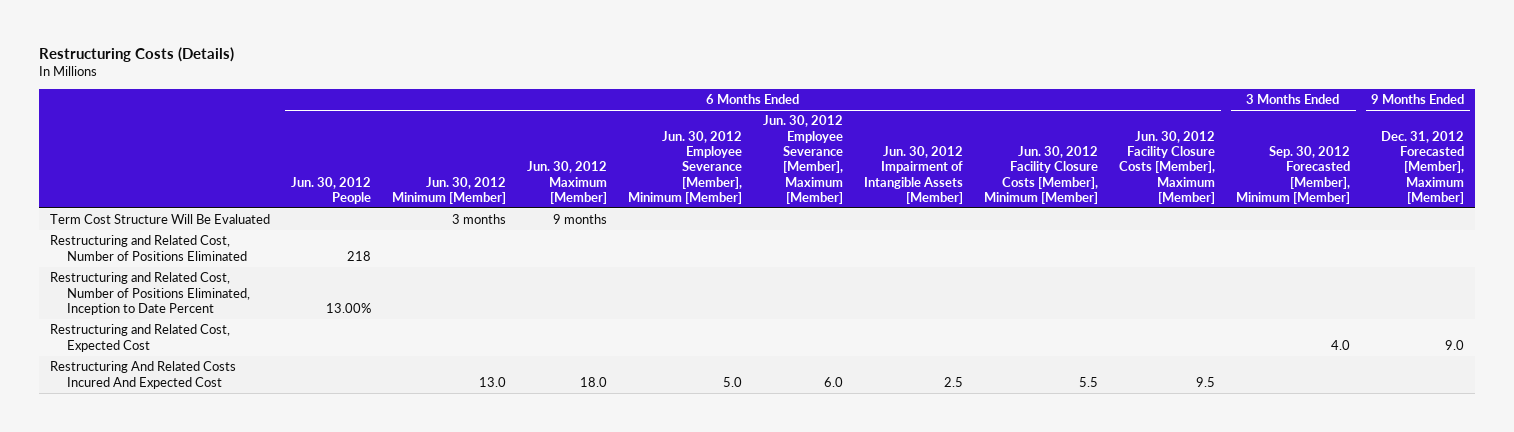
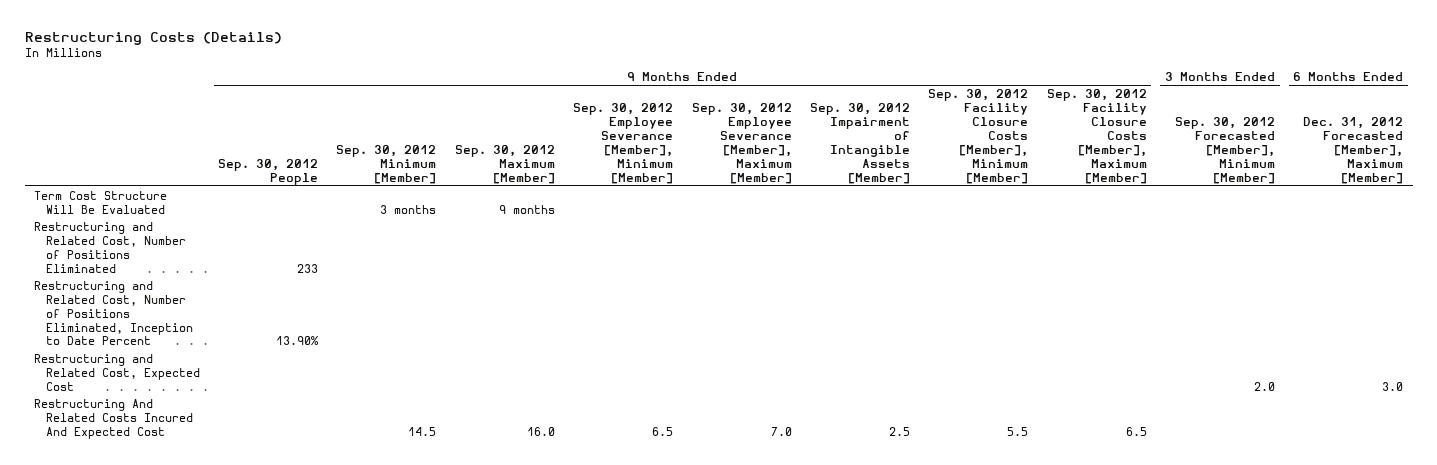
- | 6 Months Ended Jun. 30, 2012 People | 6 Months Ended Jun. 30, 2012 Minimum [Member] | 6 Months Ended Jun. 30, 2012 Maximum [Member] | 6 Months Ended Jun. 30, 2012 Employee Severance [Member], Minimum [Member] | 6 Months Ended Jun. 30, 2012 Employee Severance [Member], Maximum [Member] | 6 Months Ended Jun. 30, 2012 Impairment of Intangible Assets [Member] | 6 Months Ended Jun. 30, 2012 Facility Closure Costs [Member], Minimum [Member] | 6 Months Ended Jun. 30, 2012 Facility Closure Costs [Member], Maximum [Member] | 3 Months Ended Sep. 30, 2012 Forecasted [Member], Minimum [Member] | 9 Months Ended Dec. 31, 2012 Forecasted [Member], Maximum [Member]
+ | 9 Months Ended Sep. 30, 2012 People | 9 Months Ended Sep. 30, 2012 Minimum [Member] | 9 Months Ended Sep. 30, 2012 Maximum [Member] | 9 Months Ended Sep. 30, 2012 Employee Severance [Member], Minimum [Member] | 9 Months Ended Sep. 30, 2012 Employee Severance [Member], Maximum [Member] | 9 Months Ended Sep. 30, 2012 Impairment of Intangible Assets [Member] | 9 Months Ended Sep. 30, 2012 Facility Closure Costs [Member], Minimum [Member] | 9 Months Ended Sep. 30, 2012 Facility Closure Costs [Member], Maximum [Member] | 3 Months Ended Sep. 30, 2012 Forecasted [Member], Minimum [Member] | 6 Months Ended Dec. 31, 2012 Forecasted [Member], Maximum [Member]
- Restructuring and Related Cost, Expected Cost | | | | | | | | | 4.0 | 9.0
+ Restructuring and Related Cost, Expected Cost | | | | | | | | | 2.0 | 3.0

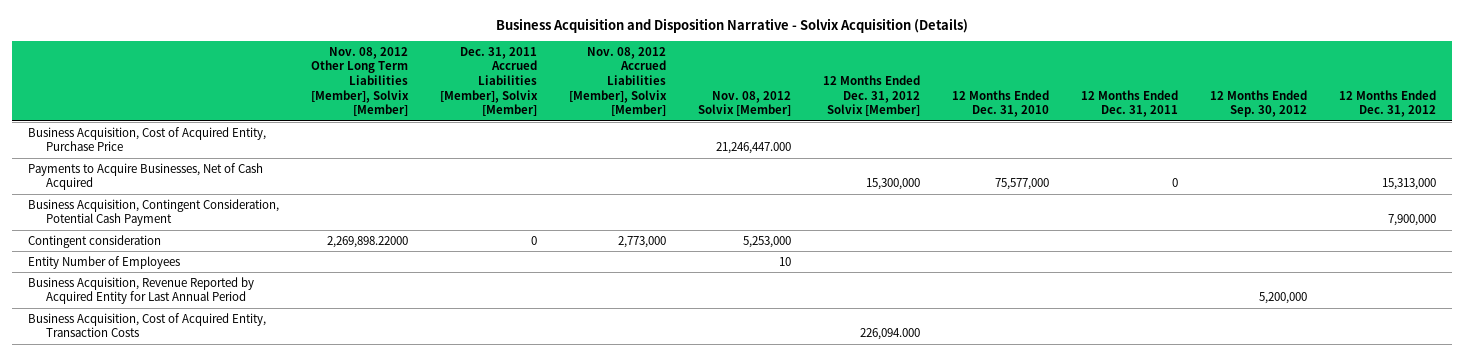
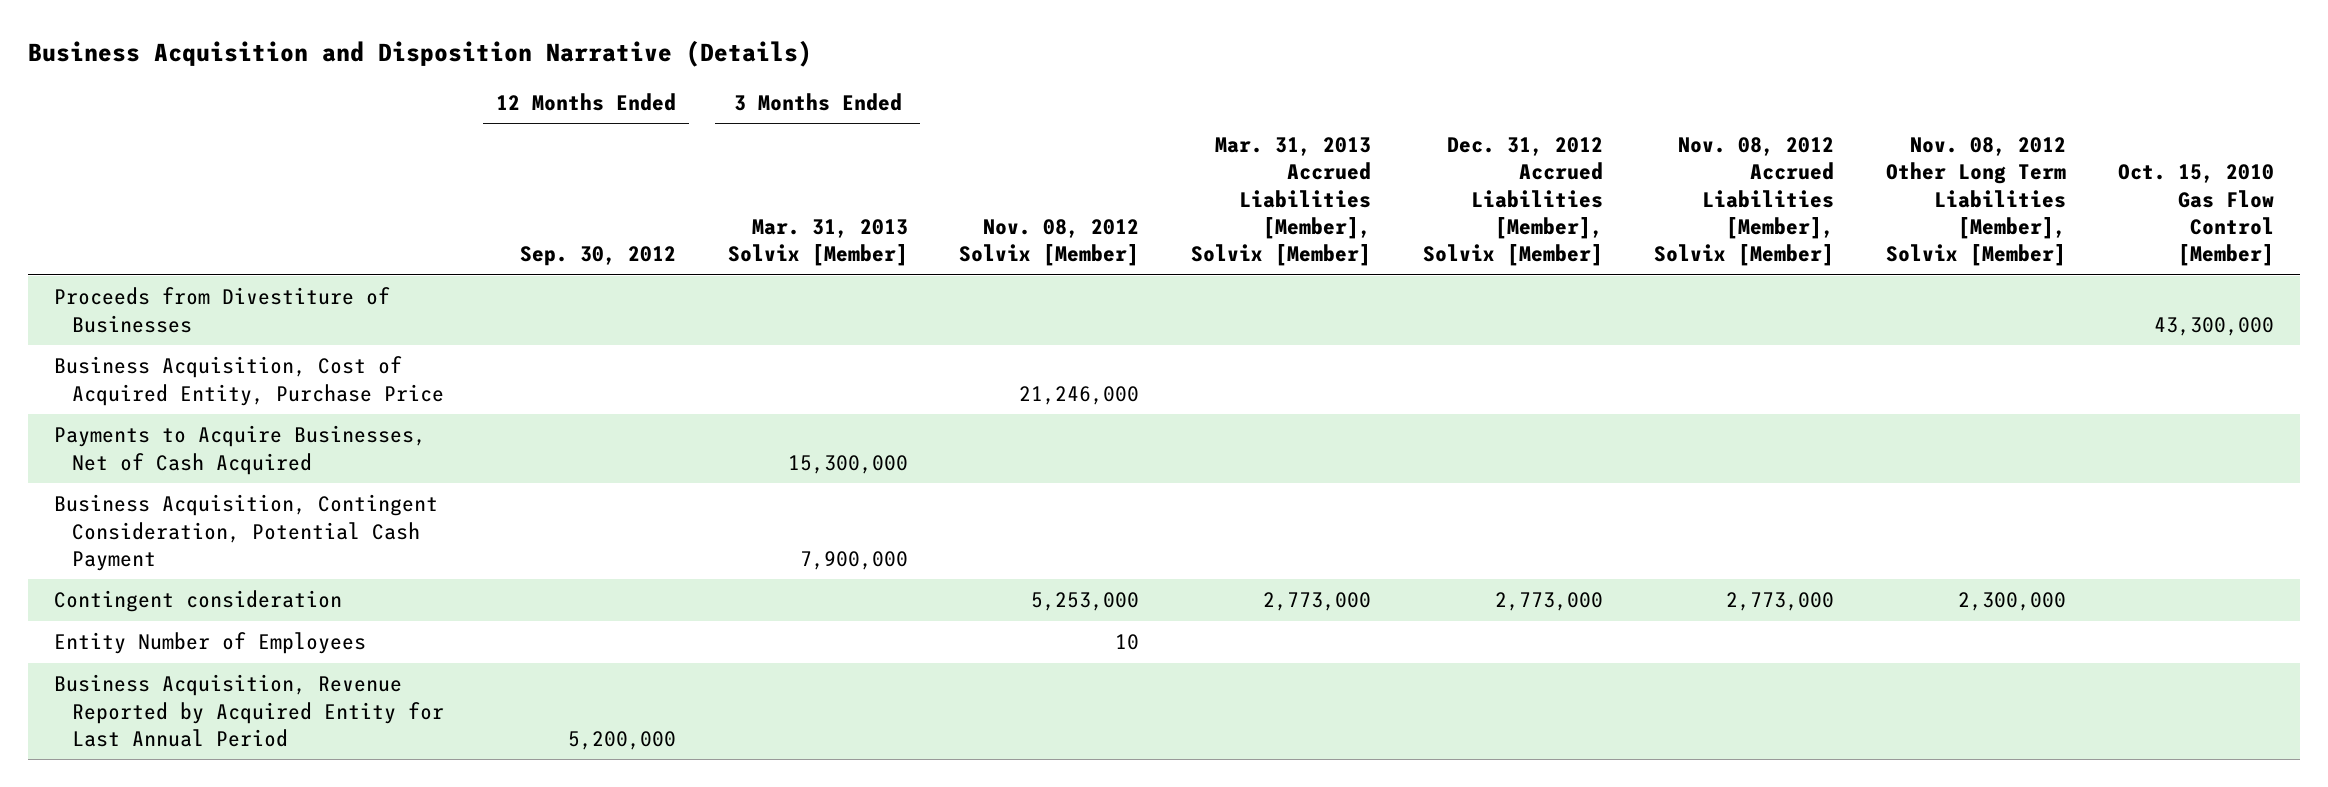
- Business Acquisition and Disposition Narrative - Solvix Acquisition (Details)
+ Business Acquisition and Disposition Narrative (Details)
- | Nov. 08, 2012 Other Long Term Liabilities [Member], Solvix [Member] | Dec. 31, 2011 Accrued Liabilities [Member], Solvix [Member] | Nov. 08, 2012 Accrued Liabilities [Member], Solvix [Member] | Nov. 08, 2012 Solvix [Member] | 12 Months Ended Dec. 31, 2012 Solvix [Member] | 12 Months Ended Dec. 31, 2010 | 12 Months Ended Dec. 31, 2011 | 12 Months Ended Sep. 30, 2012 | 12 Months Ended Dec. 31, 2012
+ | 12 Months Ended Sep. 30, 2012 | 3 Months Ended Mar. 31, 2013 Solvix [Member] | Nov. 08, 2012 Solvix [Member] | Mar. 31, 2013 Accrued Liabilities [Member], Solvix [Member] | Dec. 31, 2012 Accrued Liabilities [Member], Solvix [Member] | Nov. 08, 2012 Accrued Liabilities [Member], Solvix [Member] | Nov. 08, 2012 Other Long Term Liabilities [Member], Solvix [Member] | Oct. 15, 2010 Gas Flow Control [Member]
- Business Acquisition, Cost of Acquired Entity, Purchase Price | | | | 21,246,447.000 | | | | |
+ Proceeds from Divestiture of Businesses | | | | | | | | 43,300,000
+ Business Acquisition, Cost of Acquired Entity, Purchase Price | | | 21,246,000 | | | | |
- Contingent consideration | 2,269,898.22000 | 0 | 2,773,000 | 5,253,000 | | | | |
+ Contingent consideration | | | 5,253,000 | 2,773,000 | 2,773,000 | 2,773,000 | 2,300,000 |
- Business Acquisition, Cost of Acquired Entity, Transaction Costs | | | | | 226,094.000 | | | |

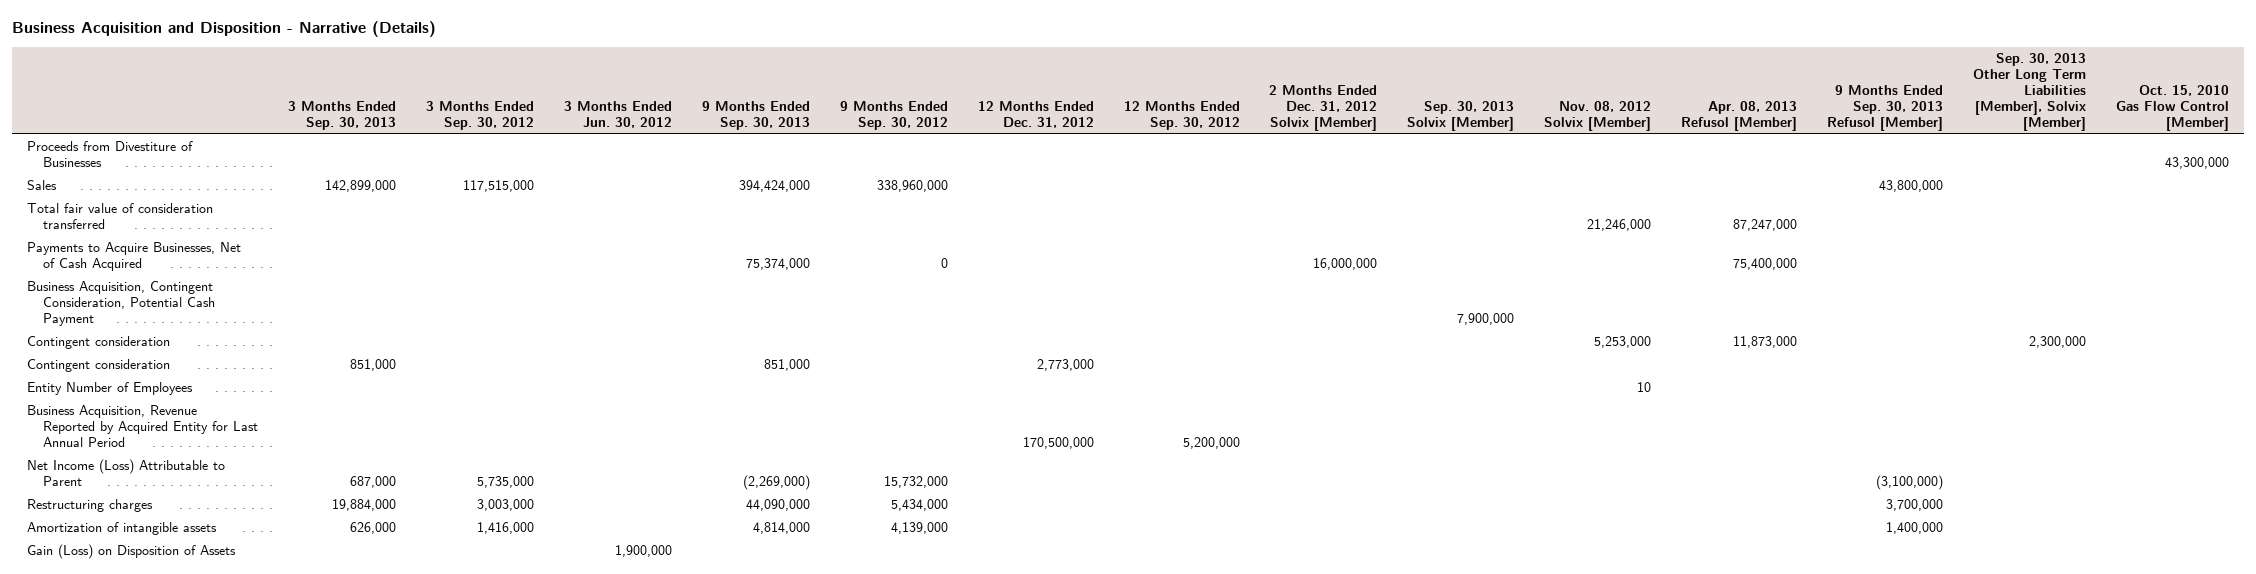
- Business Acquisition and Disposition Narrative (Details)
+ Business Acquisition and Disposition - Narrative (Details)
- | 12 Months Ended Sep. 30, 2012 | 3 Months Ended Mar. 31, 2013 Solvix [Member] | Nov. 08, 2012 Solvix [Member] | Mar. 31, 2013 Accrued Liabilities [Member], Solvix [Member] | Dec. 31, 2012 Accrued Liabilities [Member], Solvix [Member] | Nov. 08, 2012 Accrued Liabilities [Member], Solvix [Member] | Nov. 08, 2012 Other Long Term Liabilities [Member], Solvix [Member] | Oct. 15, 2010 Gas Flow Control [Member]
+ | 3 Months Ended Sep. 30, 2013 | 3 Months Ended Sep. 30, 2012 | 3 Months Ended Jun. 30, 2012 | 9 Months Ended Sep. 30, 2013 | 9 Months Ended Sep. 30, 2012 | 12 Months Ended Dec. 31, 2012 | 12 Months Ended Sep. 30, 2012 | 2 Months Ended Dec. 31, 2012 Solvix [Member] | Sep. 30, 2013 Solvix [Member] | Nov. 08, 2012 Solvix [Member] | Apr. 08, 2013 Refusol [Member] | 9 Months Ended Sep. 30, 2013 Refusol [Member] | Sep. 30, 2013 Other Long Term Liabilities [Member], Solvix [Member] | Oct. 15, 2010 Gas Flow Control [Member]
- Business Acquisition, Cost of Acquired Entity, Purchase Price | | | 21,246,000 | | | | |
+ Sales | 142,899,000 | 117,515,000 | | 394,424,000 | 338,960,000 | | | | | | | 43,800,000 | |
+ Total fair value of consideration transferred | | | | | | | | | | 21,246,000 | 87,247,000 | | |
+ Contingent consideration | 851,000 | | | 851,000 | | 2,773,000 | | | | | | | |
+ Net Income (Loss) Attributable to Parent | 687,000 | 5,735,000 | | (2,269,000) | 15,732,000 | | | | | | | (3,100,000) | |
+ Restructuring charges | 19,884,000 | 3,003,000 | | 44,090,000 | 5,434,000 | | | | | | | 3,700,000 | |
+ Amortization of intangible assets | 626,000 | 1,416,000 | | 4,814,000 | 4,139,000 | | | | | | | 1,400,000 | |
+ Gain (Loss) on Disposition of Assets | | | 1,900,000 | | | | | | | | | | |

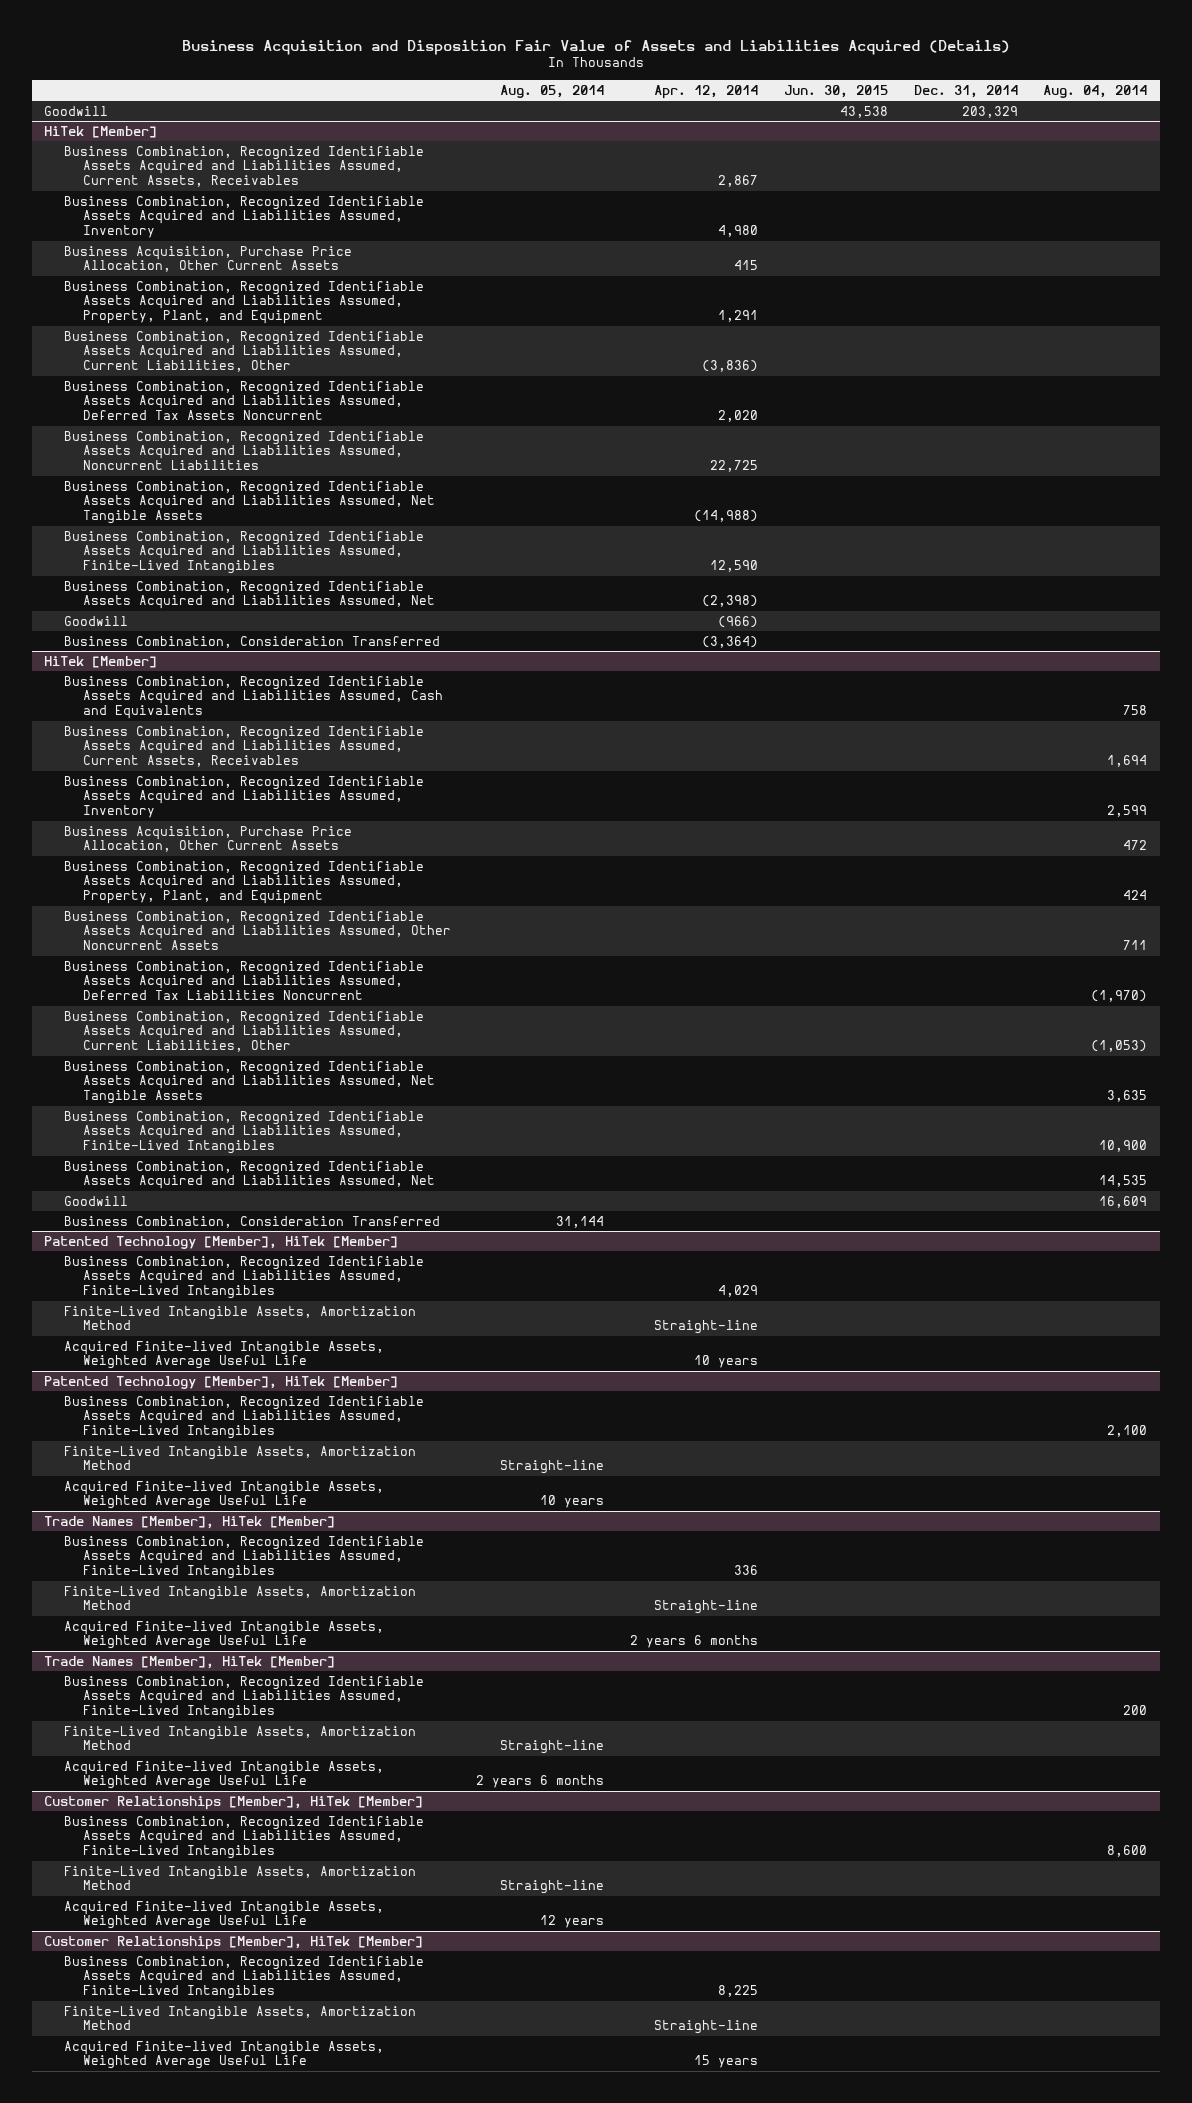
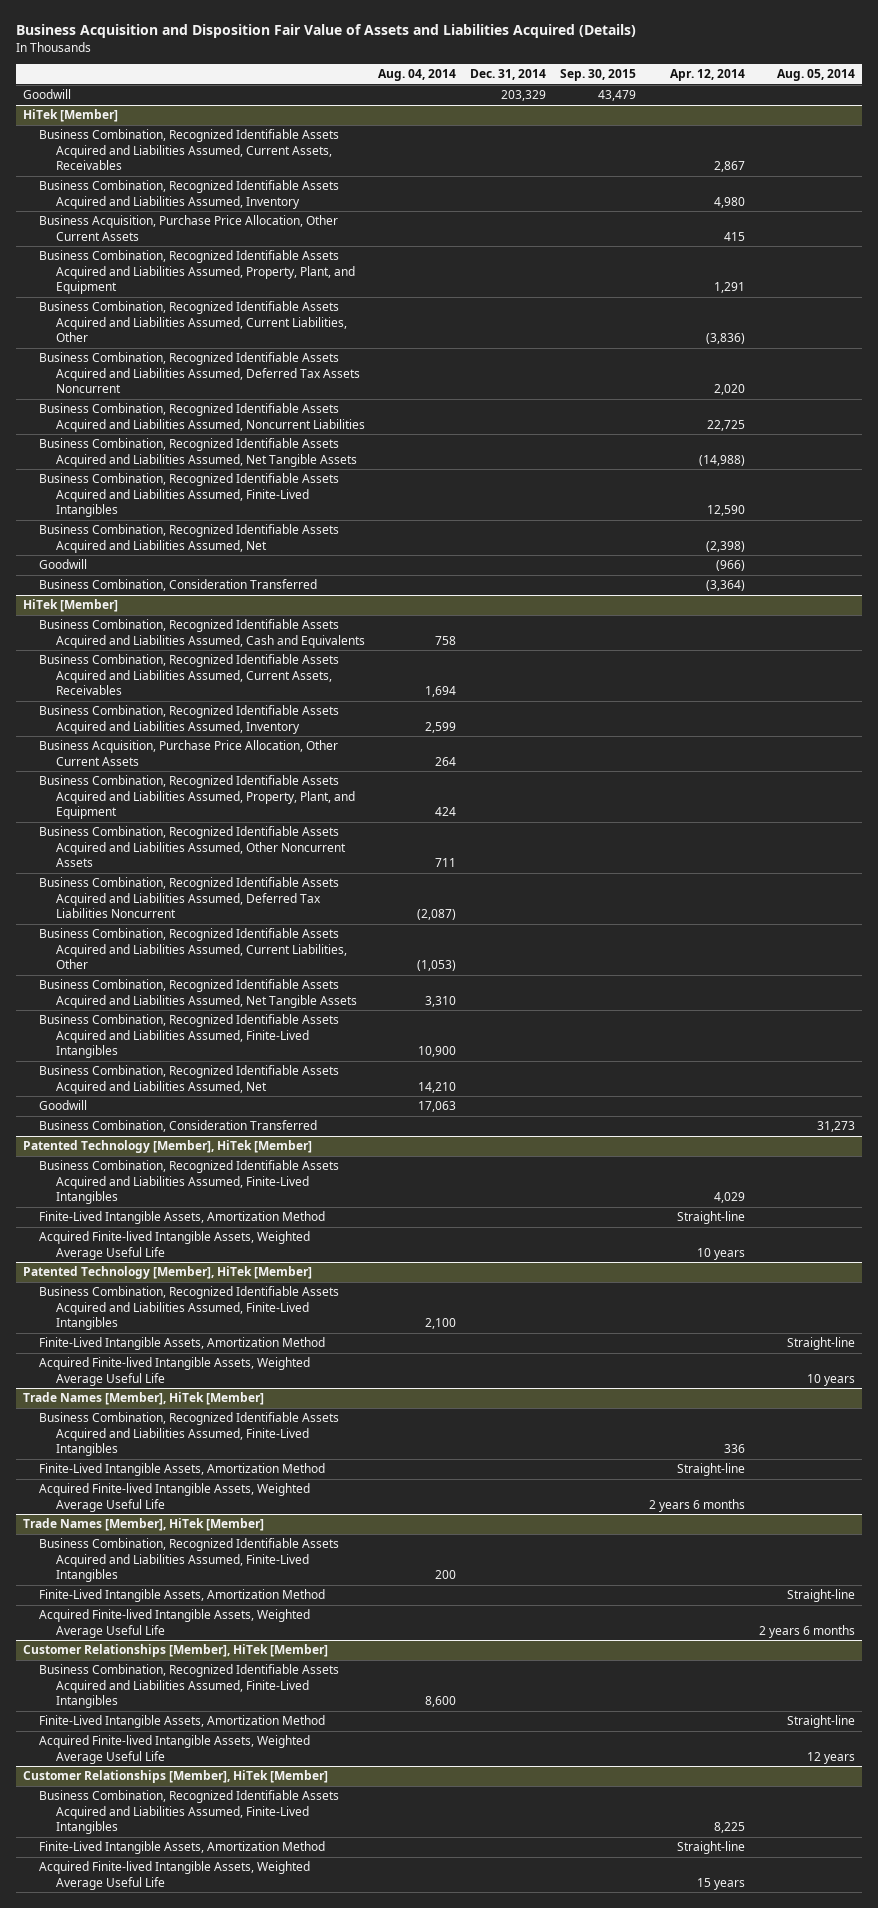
- | Aug. 05, 2014 | Apr. 12, 2014 | Jun. 30, 2015 | Dec. 31, 2014 | Aug. 04, 2014
+ | Aug. 04, 2014 | Dec. 31, 2014 | Sep. 30, 2015 | Apr. 12, 2014 | Aug. 05, 2014
@ HiTek [Member]
- Business Acquisition, Purchase Price Allocation, Other Current Assets | | | | | 472
+ Business Acquisition, Purchase Price Allocation, Other Current Assets | 264 | | | |
- Business Combination, Recognized Identifiable Assets Acquired and Liabilities Assumed, Deferred Tax Liabilities Noncurrent | | | | | (1,970)
+ Business Combination, Recognized Identifiable Assets Acquired and Liabilities Assumed, Deferred Tax Liabilities Noncurrent | (2,087) | | | |
- Business Combination, Recognized Identifiable Assets Acquired and Liabilities Assumed, Net Tangible Assets | | | | | 3,635
+ Business Combination, Recognized Identifiable Assets Acquired and Liabilities Assumed, Net Tangible Assets | 3,310 | | | |
- Business Combination, Recognized Identifiable Assets Acquired and Liabilities Assumed, Net | | | | | 14,535
- Goodwill | | | | | 16,609
- Business Combination, Consideration Transferred | 31,144 | | | |
+ Business Combination, Recognized Identifiable Assets Acquired and Liabilities Assumed, Net | 14,210 | | | |
+ Goodwill | 17,063 | | | |
+ Business Combination, Consideration Transferred | | | | | 31,273

